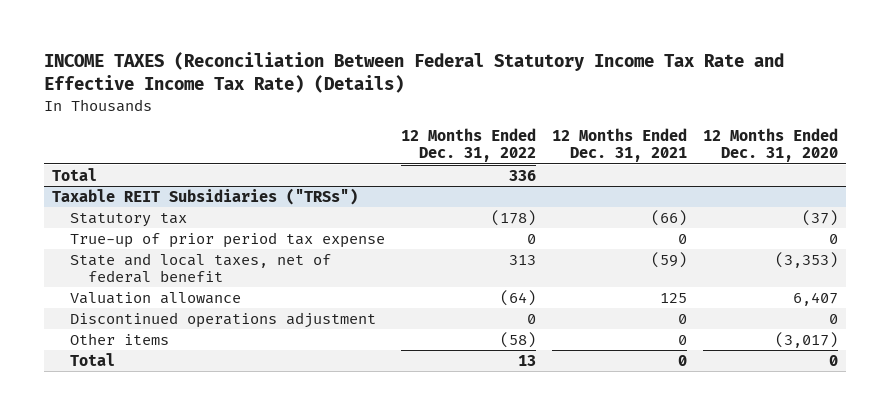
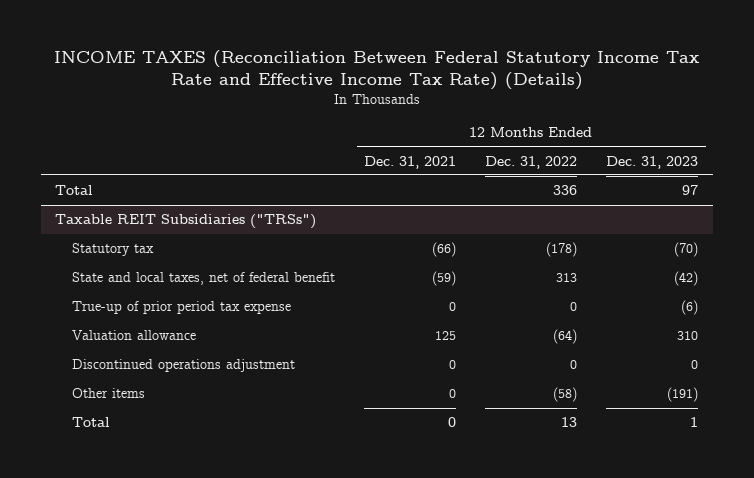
- | 12 Months Ended Dec. 31, 2022 | 12 Months Ended Dec. 31, 2021 | 12 Months Ended Dec. 31, 2020
+ | 12 Months Ended Dec. 31, 2021 | 12 Months Ended Dec. 31, 2022 | 12 Months Ended Dec. 31, 2023
@ Taxable REIT Subsidiaries ("TRSs")
moved down: True-up of prior period tax expense | 0 | 0 | (6)

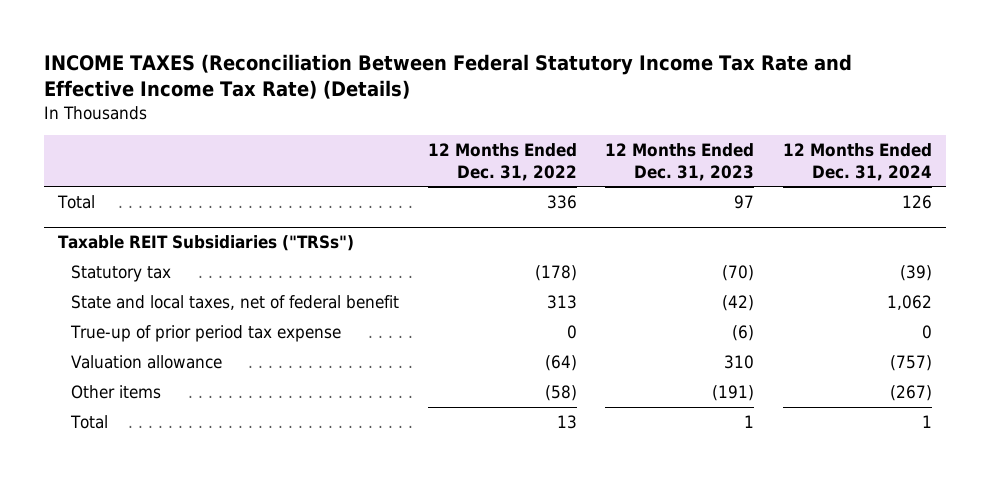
- | 12 Months Ended Dec. 31, 2021 | 12 Months Ended Dec. 31, 2022 | 12 Months Ended Dec. 31, 2023
+ | 12 Months Ended Dec. 31, 2022 | 12 Months Ended Dec. 31, 2023 | 12 Months Ended Dec. 31, 2024
@ Taxable REIT Subsidiaries ("TRSs")
- Discontinued operations adjustment | 0 | 0 | 0

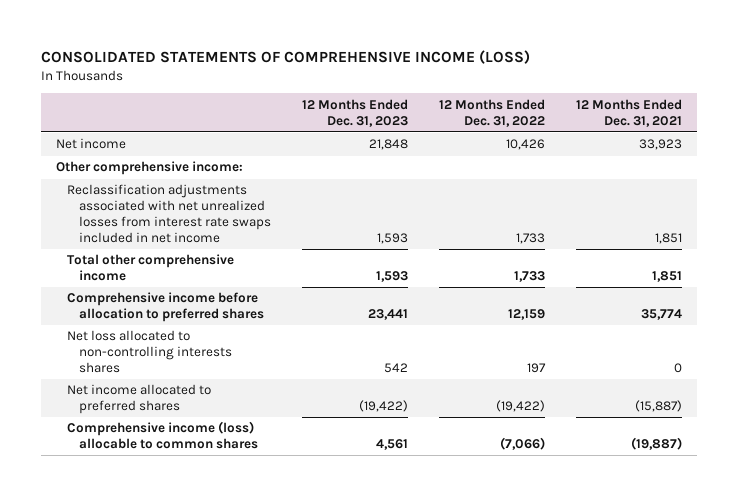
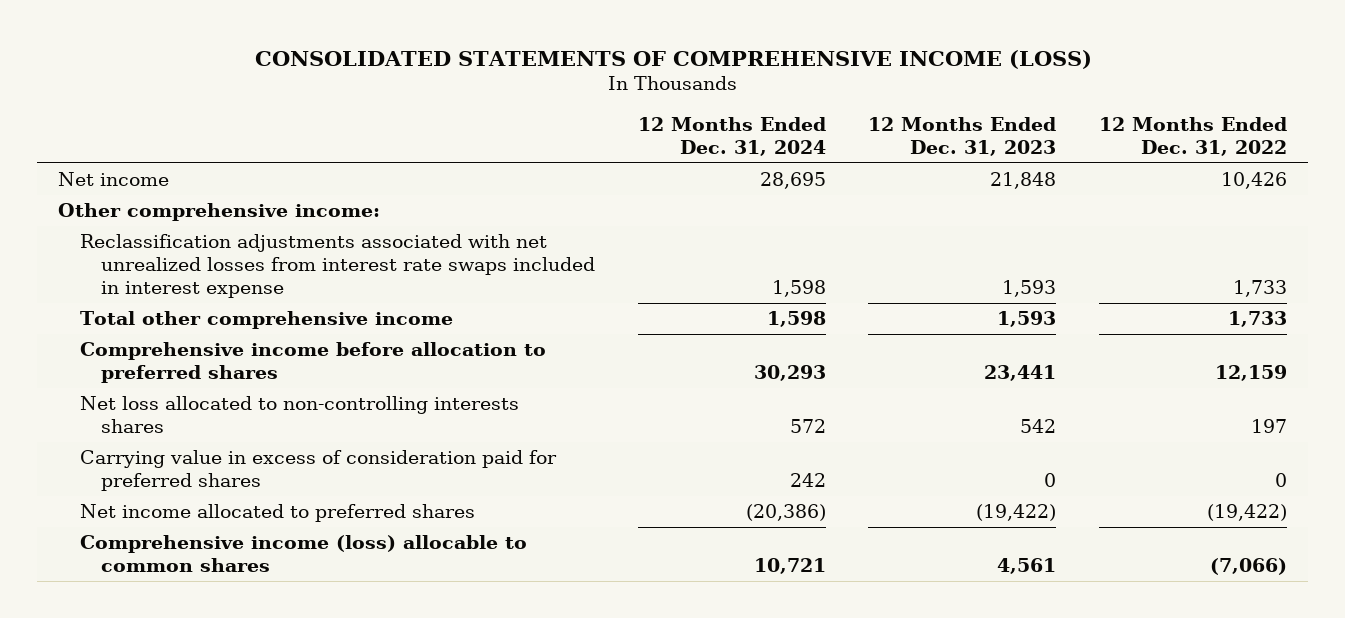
- | 12 Months Ended Dec. 31, 2023 | 12 Months Ended Dec. 31, 2022 | 12 Months Ended Dec. 31, 2021
+ | 12 Months Ended Dec. 31, 2024 | 12 Months Ended Dec. 31, 2023 | 12 Months Ended Dec. 31, 2022
- Reclassification adjustments associated with net unrealized losses from interest rate swaps included in net income | 1,593 | 1,733 | 1,851
+ Reclassification adjustments associated with net unrealized losses from interest rate swaps included in interest expense | 1,598 | 1,593 | 1,733
+ Carrying value in excess of consideration paid for preferred shares | 242 | 0 | 0

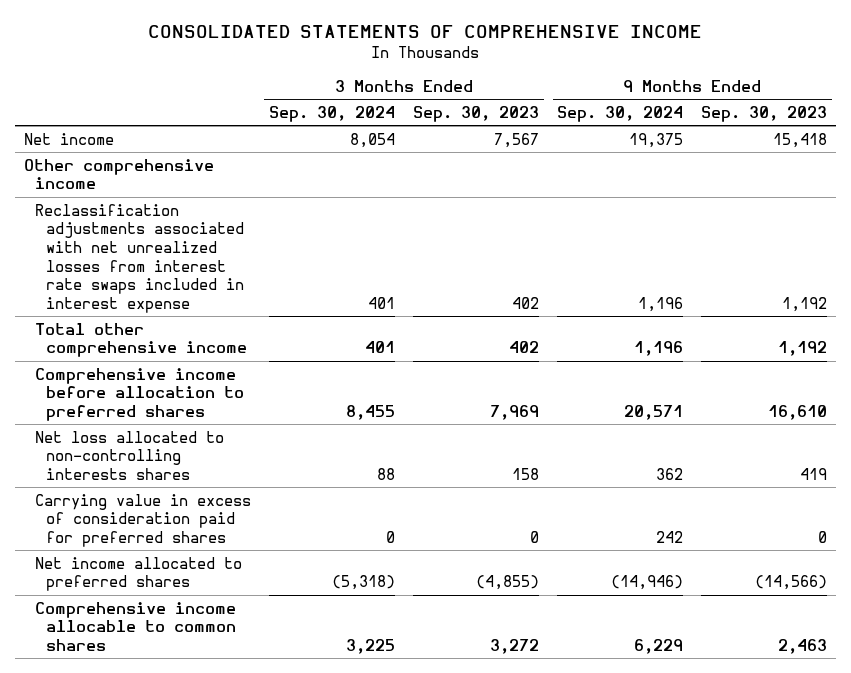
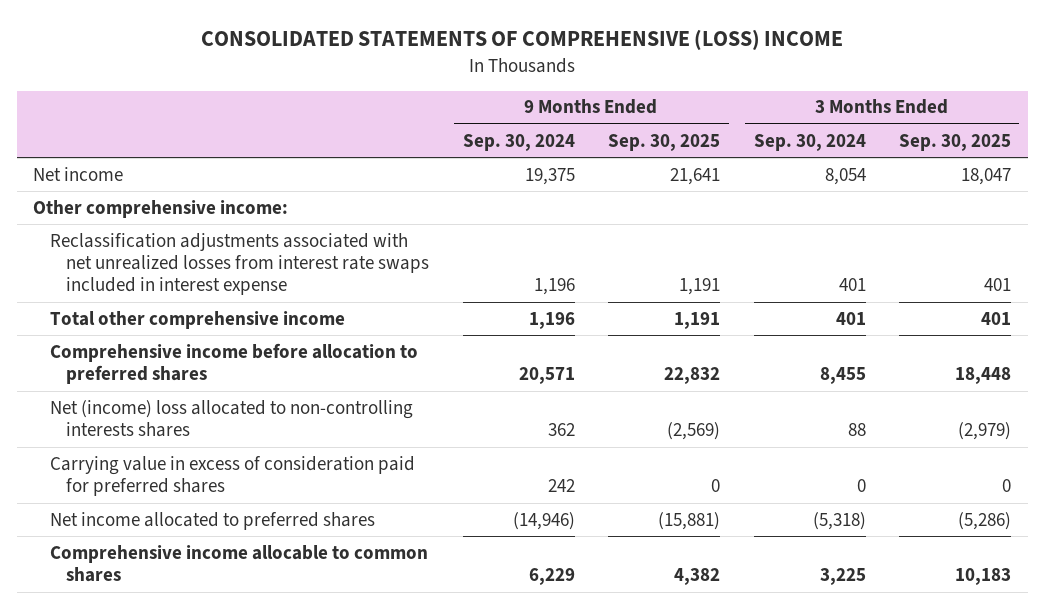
- CONSOLIDATED STATEMENTS OF COMPREHENSIVE INCOME
+ CONSOLIDATED STATEMENTS OF COMPREHENSIVE (LOSS) INCOME
- | 3 Months Ended Sep. 30, 2024 | 3 Months Ended Sep. 30, 2023 | 9 Months Ended Sep. 30, 2024 | 9 Months Ended Sep. 30, 2023
+ | 9 Months Ended Sep. 30, 2024 | 9 Months Ended Sep. 30, 2025 | 3 Months Ended Sep. 30, 2024 | 3 Months Ended Sep. 30, 2025
- Other comprehensive income
+ Other comprehensive income:
- Net loss allocated to non-controlling interests shares | 88 | 158 | 362 | 419
+ Net (income) loss allocated to non-controlling interests shares | 362 | (2,569) | 88 | (2,979)

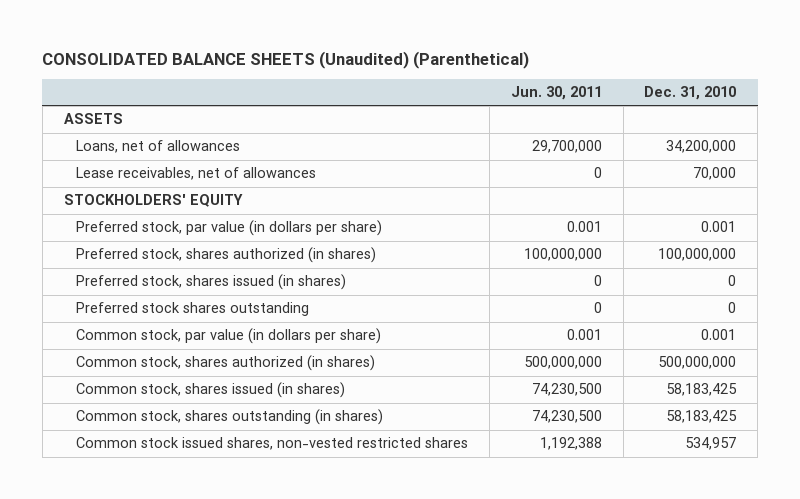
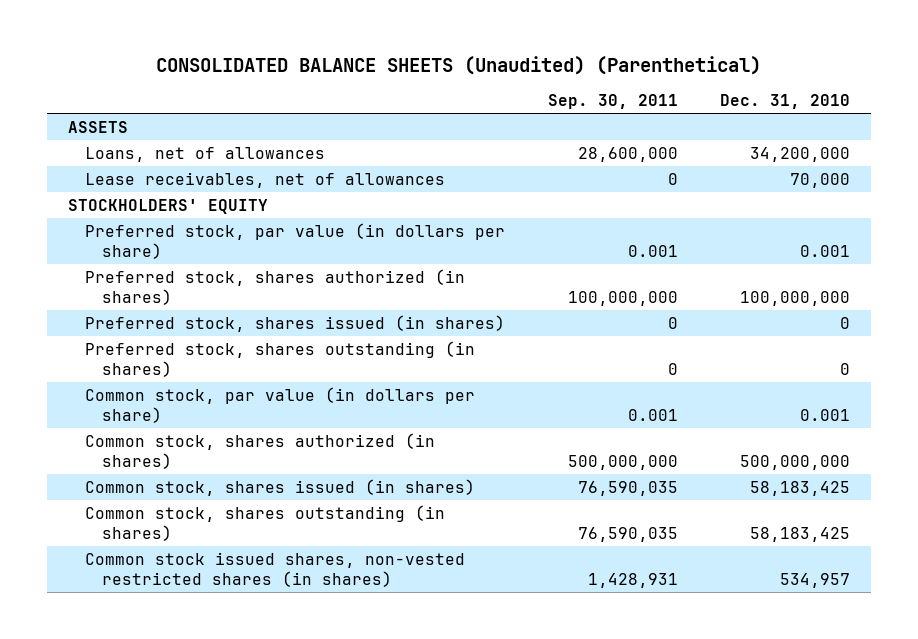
- | Jun. 30, 2011 | Dec. 31, 2010
+ | Sep. 30, 2011 | Dec. 31, 2010
- Preferred stock shares outstanding | 0 | 0
+ Preferred stock, shares outstanding (in shares) | 0 | 0
- Common stock issued shares, non-vested restricted shares | 1,192,388 | 534,957
+ Common stock issued shares, non-vested restricted shares (in shares) | 1,428,931 | 534,957

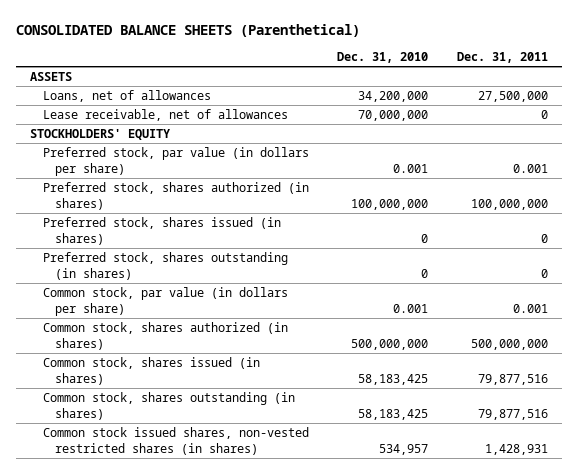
- CONSOLIDATED BALANCE SHEETS (Unaudited) (Parenthetical)
+ CONSOLIDATED BALANCE SHEETS (Parenthetical)
- | Sep. 30, 2011 | Dec. 31, 2010
+ | Dec. 31, 2010 | Dec. 31, 2011
- Lease receivables, net of allowances | 0 | 70,000
+ Lease receivable, net of allowances | 70,000,000 | 0

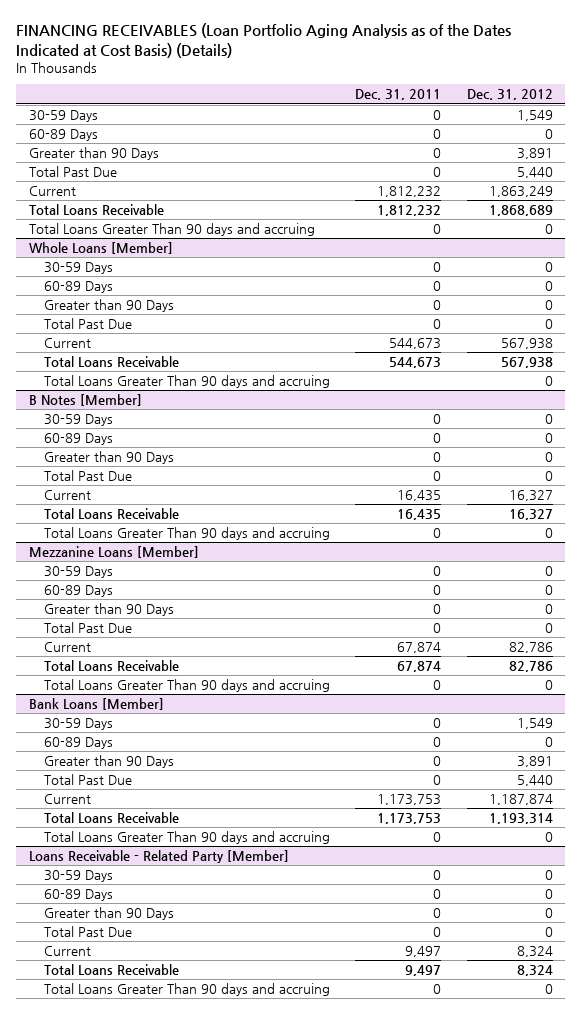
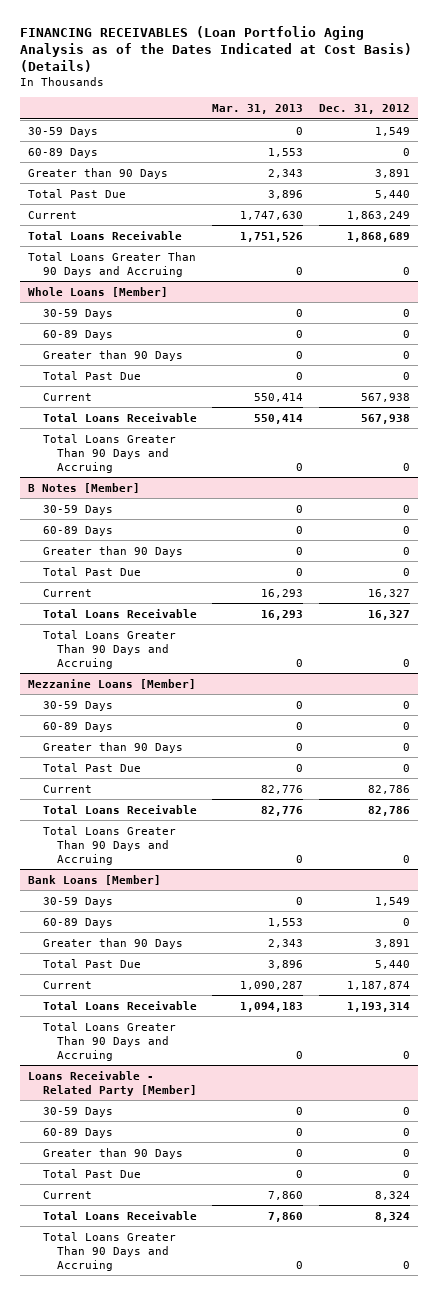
- | Dec. 31, 2011 | Dec. 31, 2012
+ | Mar. 31, 2013 | Dec. 31, 2012
- Total Loans Greater Than 90 days and accruing | 0 | 0
+ Total Loans Greater Than 90 Days and Accruing | 0 | 0
@ Whole Loans [Member]
- Total Loans Greater Than 90 days and accruing | | 0
+ Total Loans Greater Than 90 Days and Accruing | 0 | 0
@ B Notes [Member]
- Total Loans Greater Than 90 days and accruing | 0 | 0
+ Total Loans Greater Than 90 Days and Accruing | 0 | 0
@ Mezzanine Loans [Member]
- Total Loans Greater Than 90 days and accruing | 0 | 0
+ Total Loans Greater Than 90 Days and Accruing | 0 | 0
@ Bank Loans [Member]
- Total Loans Greater Than 90 days and accruing | 0 | 0
+ Total Loans Greater Than 90 Days and Accruing | 0 | 0
@ Loans Receivable - Related Party [Member]
- Total Loans Greater Than 90 days and accruing | 0 | 0
+ Total Loans Greater Than 90 Days and Accruing | 0 | 0

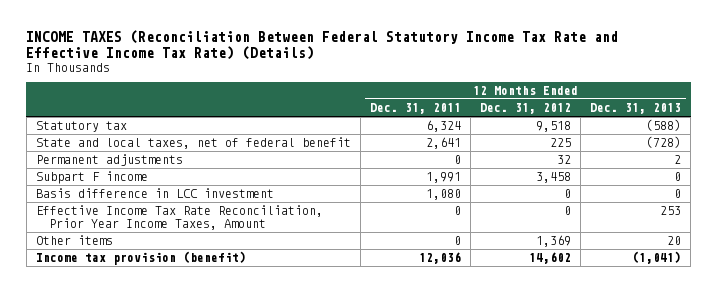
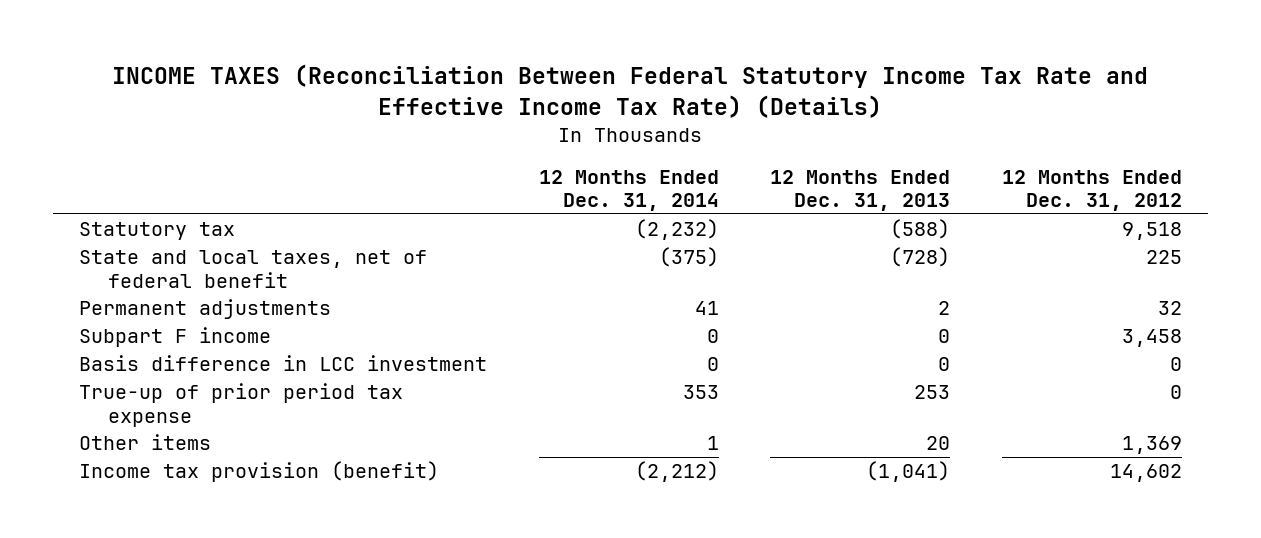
- | 12 Months Ended Dec. 31, 2011 | 12 Months Ended Dec. 31, 2012 | 12 Months Ended Dec. 31, 2013
+ | 12 Months Ended Dec. 31, 2014 | 12 Months Ended Dec. 31, 2013 | 12 Months Ended Dec. 31, 2012
- Effective Income Tax Rate Reconciliation, Prior Year Income Taxes, Amount | 0 | 0 | 253
+ True-up of prior period tax expense | 353 | 253 | 0

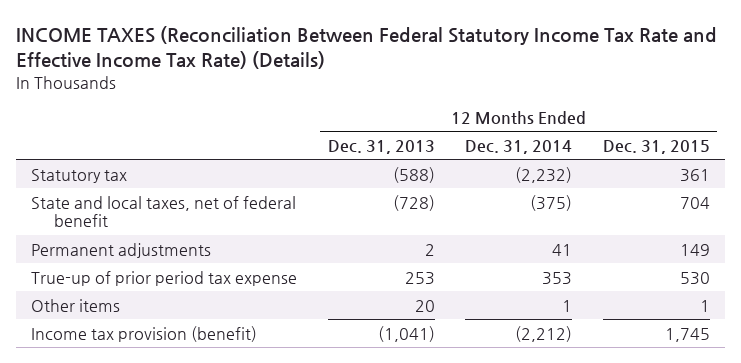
- | 12 Months Ended Dec. 31, 2014 | 12 Months Ended Dec. 31, 2013 | 12 Months Ended Dec. 31, 2012
+ | 12 Months Ended Dec. 31, 2013 | 12 Months Ended Dec. 31, 2014 | 12 Months Ended Dec. 31, 2015
- Subpart F income | 0 | 0 | 3,458
- Basis difference in LCC investment | 0 | 0 | 0

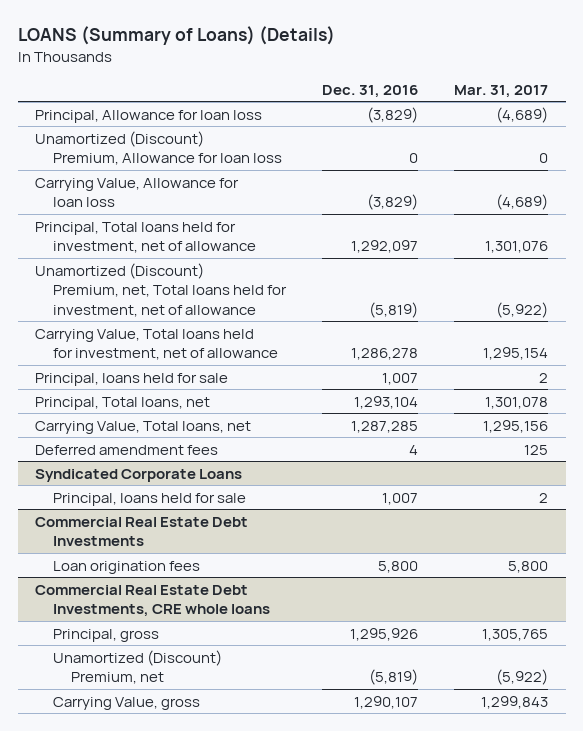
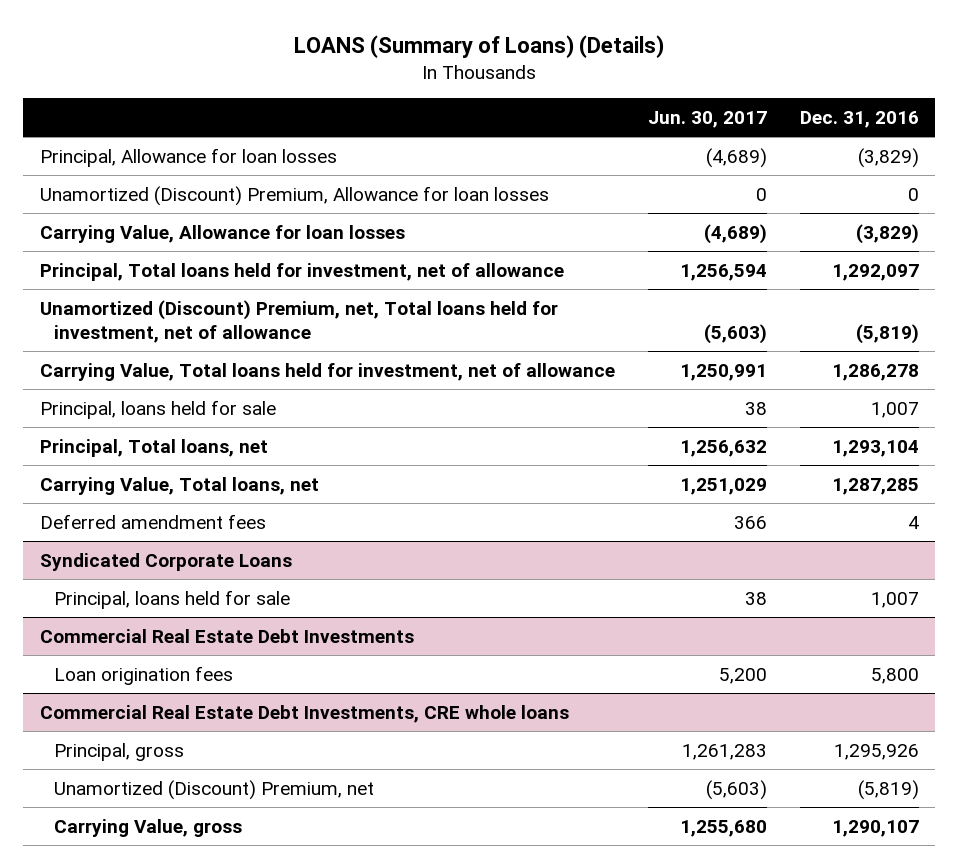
- | Dec. 31, 2016 | Mar. 31, 2017
+ | Jun. 30, 2017 | Dec. 31, 2016
- Principal, Allowance for loan loss | (3,829) | (4,689)
- Unamortized (Discount) Premium, Allowance for loan loss | 0 | 0
- Carrying Value, Allowance for loan loss | (3,829) | (4,689)
+ Principal, Allowance for loan losses | (4,689) | (3,829)
+ Unamortized (Discount) Premium, Allowance for loan losses | 0 | 0
+ Carrying Value, Allowance for loan losses | (4,689) | (3,829)

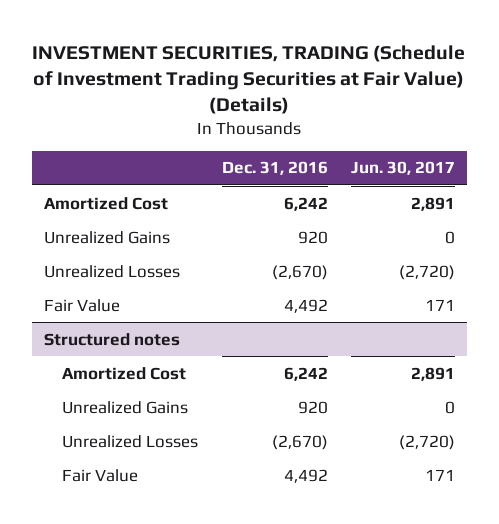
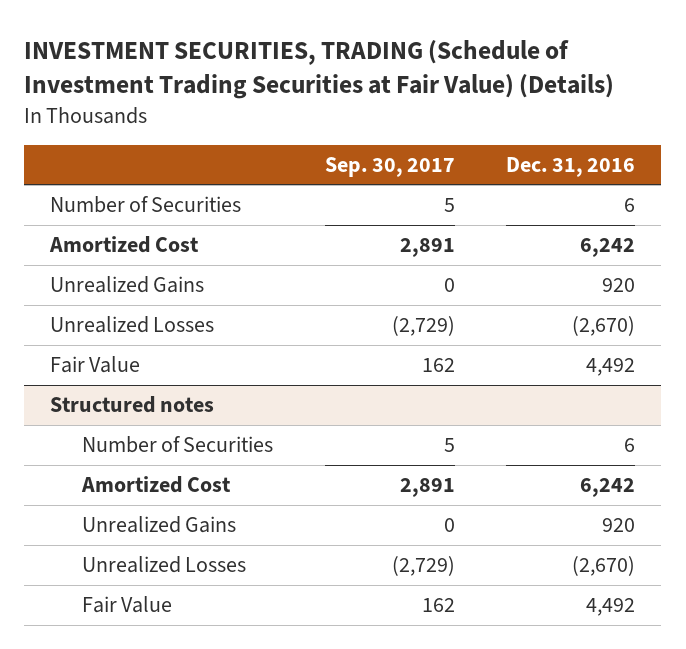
- | Dec. 31, 2016 | Jun. 30, 2017
+ | Sep. 30, 2017 | Dec. 31, 2016
+ Number of Securities | 5 | 6
@ Structured notes
+ Number of Securities | 5 | 6

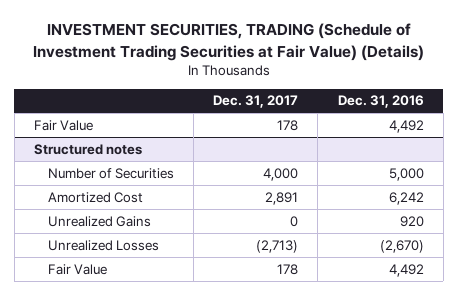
- | Sep. 30, 2017 | Dec. 31, 2016
+ | Dec. 31, 2017 | Dec. 31, 2016
- Number of Securities | 5 | 6
- Amortized Cost | 2,891 | 6,242
- Unrealized Gains | 0 | 920
- Unrealized Losses | (2,729) | (2,670)
@ Structured notes
- Number of Securities | 5 | 6
+ Number of Securities | 4,000 | 5,000

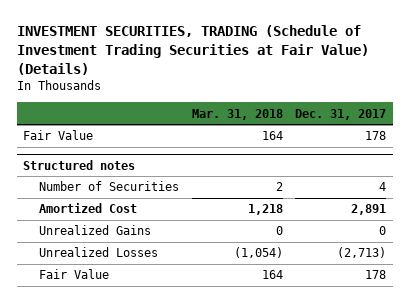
- | Dec. 31, 2017 | Dec. 31, 2016
+ | Mar. 31, 2018 | Dec. 31, 2017
@ Structured notes
- Number of Securities | 4,000 | 5,000
+ Number of Securities | 2 | 4

